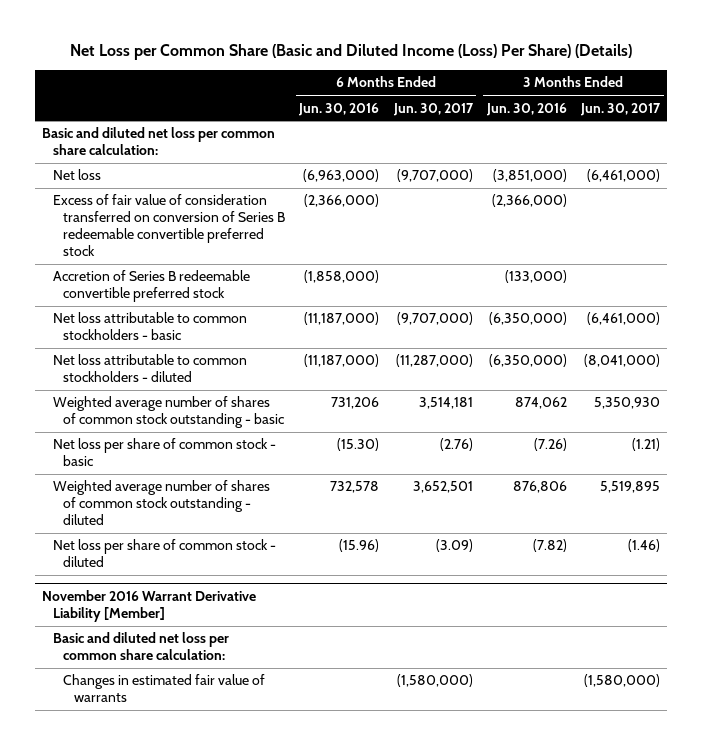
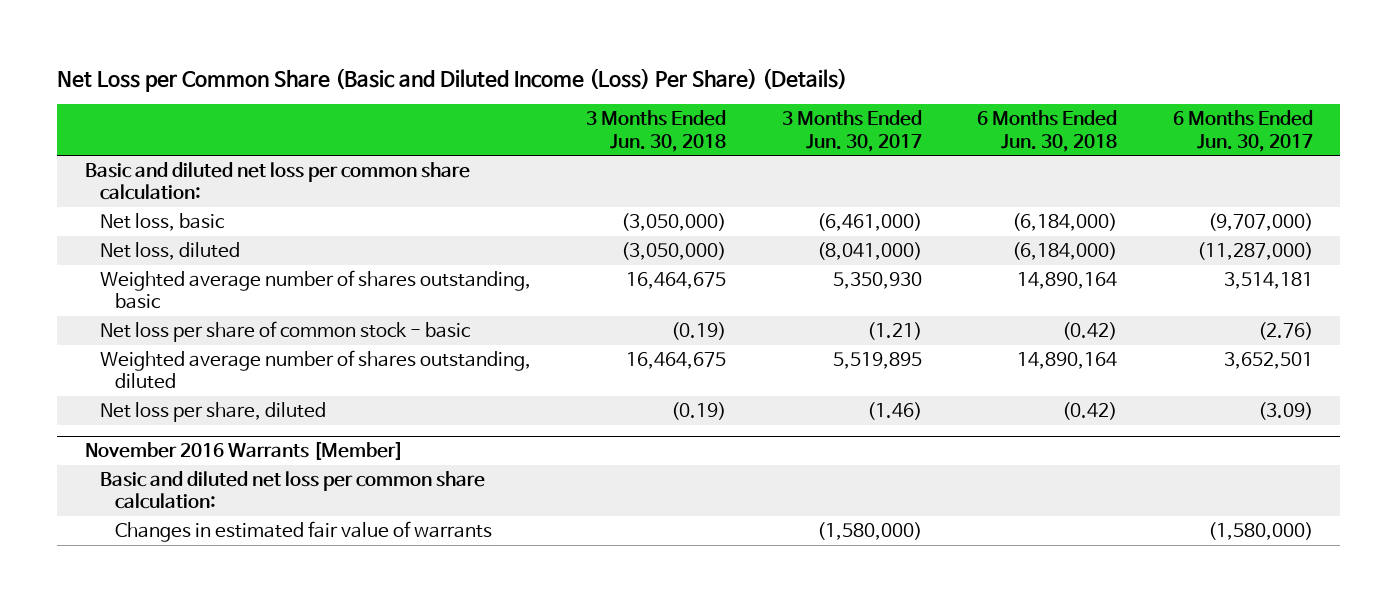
- | 6 Months Ended Jun. 30, 2016 | 6 Months Ended Jun. 30, 2017 | 3 Months Ended Jun. 30, 2016 | 3 Months Ended Jun. 30, 2017
+ | 3 Months Ended Jun. 30, 2018 | 3 Months Ended Jun. 30, 2017 | 6 Months Ended Jun. 30, 2018 | 6 Months Ended Jun. 30, 2017
- Net loss | (6,963,000) | (9,707,000) | (3,851,000) | (6,461,000)
- Excess of fair value of consideration transferred on conversion of Series B redeemable convertible preferred stock | (2,366,000) | | (2,366,000) |
- Accretion of Series B redeemable convertible preferred stock | (1,858,000) | | (133,000) |
- Net loss attributable to common stockholders - basic | (11,187,000) | (9,707,000) | (6,350,000) | (6,461,000)
- Net loss attributable to common stockholders - diluted | (11,187,000) | (11,287,000) | (6,350,000) | (8,041,000)
- Weighted average number of shares of common stock outstanding - basic | 731,206 | 3,514,181 | 874,062 | 5,350,930
+ Net loss, basic | (3,050,000) | (6,461,000) | (6,184,000) | (9,707,000)
+ Net loss, diluted | (3,050,000) | (8,041,000) | (6,184,000) | (11,287,000)
+ Weighted average number of shares outstanding, basic | 16,464,675 | 5,350,930 | 14,890,164 | 3,514,181
- Weighted average number of shares of common stock outstanding - diluted | 732,578 | 3,652,501 | 876,806 | 5,519,895
- Net loss per share of common stock - diluted | (15.96) | (3.09) | (7.82) | (1.46)
- November 2016 Warrant Derivative Liability [Member]
+ Weighted average number of shares outstanding, diluted | 16,464,675 | 5,519,895 | 14,890,164 | 3,652,501
+ Net loss per share, diluted | (0.19) | (1.46) | (0.42) | (3.09)
+ November 2016 Warrants [Member]

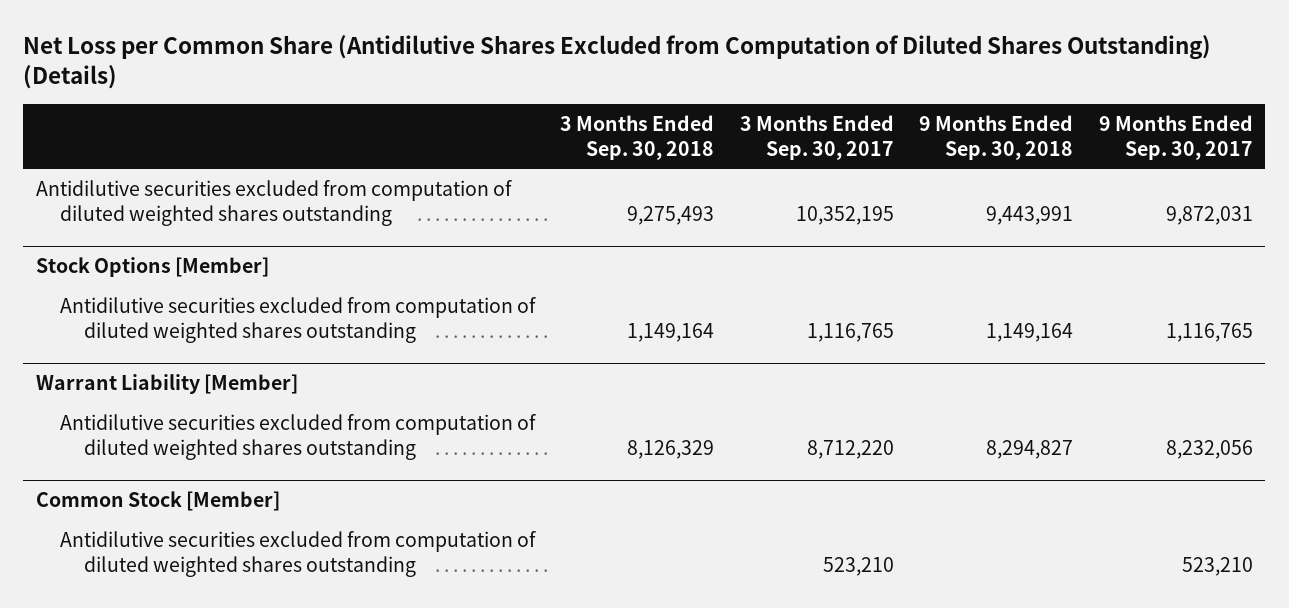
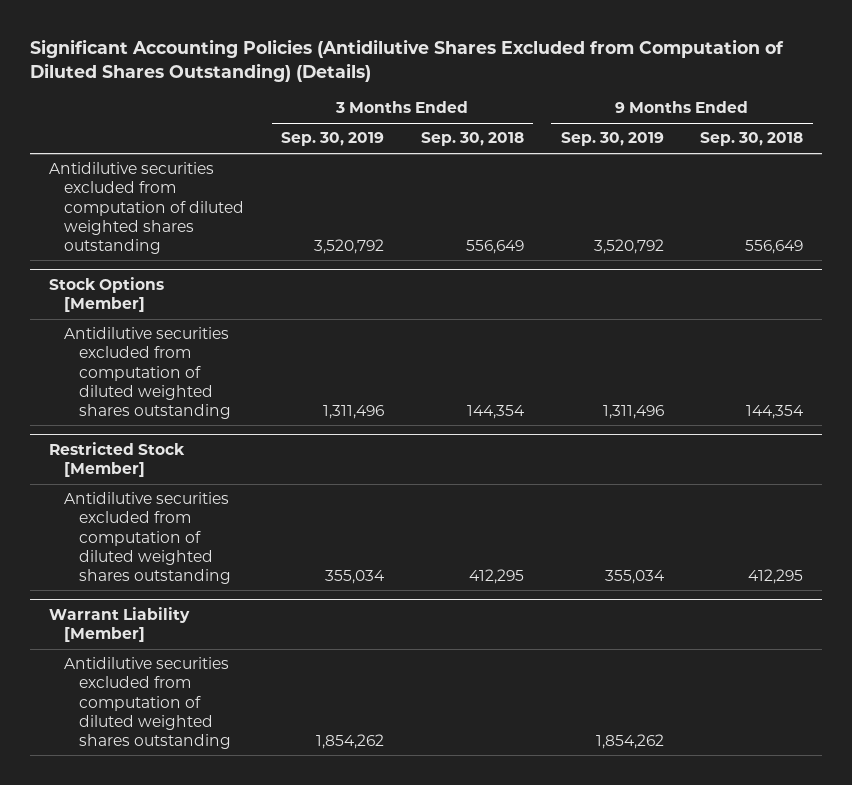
- Net Loss per Common Share (Antidilutive Shares Excluded from Computation of Diluted Shares Outstanding) (Details)
+ Significant Accounting Policies (Antidilutive Shares Excluded from Computation of Diluted Shares Outstanding) (Details)
- | 3 Months Ended Sep. 30, 2018 | 3 Months Ended Sep. 30, 2017 | 9 Months Ended Sep. 30, 2018 | 9 Months Ended Sep. 30, 2017
+ | 3 Months Ended Sep. 30, 2019 | 3 Months Ended Sep. 30, 2018 | 9 Months Ended Sep. 30, 2019 | 9 Months Ended Sep. 30, 2018
- Antidilutive securities excluded from computation of diluted weighted shares outstanding | 9,275,493 | 10,352,195 | 9,443,991 | 9,872,031
+ Antidilutive securities excluded from computation of diluted weighted shares outstanding | 3,520,792 | 556,649 | 3,520,792 | 556,649
@ Stock Options [Member]
- Antidilutive securities excluded from computation of diluted weighted shares outstanding | 1,149,164 | 1,116,765 | 1,149,164 | 1,116,765
+ Antidilutive securities excluded from computation of diluted weighted shares outstanding | 1,311,496 | 144,354 | 1,311,496 | 144,354
+ Restricted Stock [Member]
+ Antidilutive securities excluded from computation of diluted weighted shares outstanding | 355,034 | 412,295 | 355,034 | 412,295
@ Warrant Liability [Member]
- Antidilutive securities excluded from computation of diluted weighted shares outstanding | 8,126,329 | 8,712,220 | 8,294,827 | 8,232,056
- Common Stock [Member]

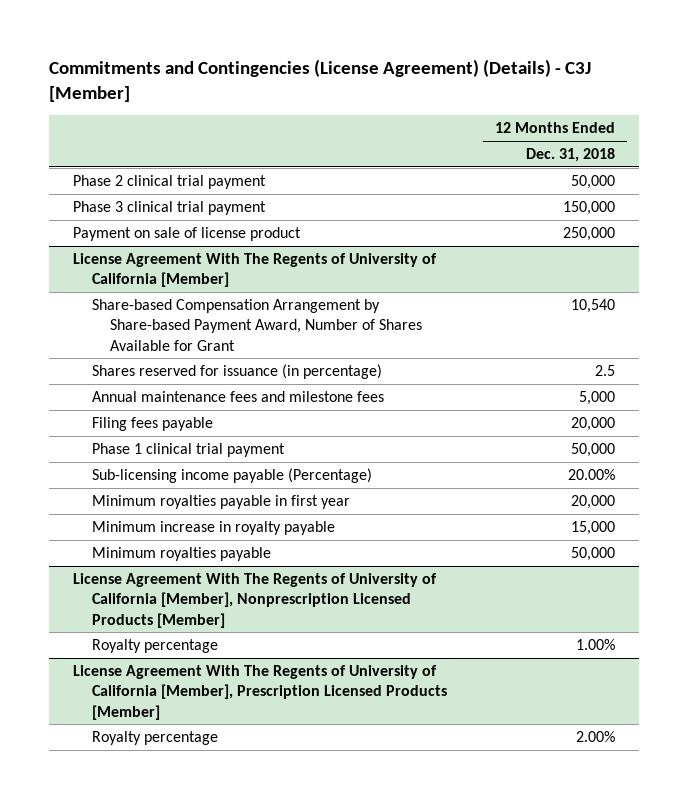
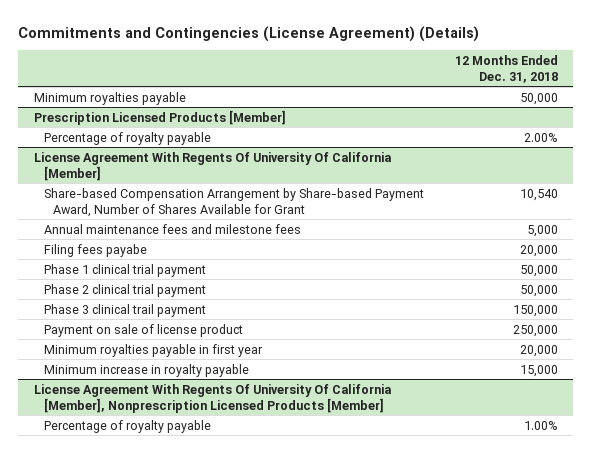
- Commitments and Contingencies (License Agreement) (Details) - C3J [Member]
+ Commitments and Contingencies (License Agreement) (Details)
- Phase 2 clinical trial payment | 50,000
- Phase 3 clinical trial payment | 150,000
- Payment on sale of license product | 250,000
- License Agreement With The Regents of University of California [Member]
+ Minimum royalties payable | 50,000
+ Prescription Licensed Products [Member]
+ Percentage of royalty payable | 2.00%
+ License Agreement With Regents Of University Of California [Member]
- Shares reserved for issuance (in percentage) | 2.5
- Filing fees payable | 20,000
+ Filing fees payabe | 20,000
- Sub-licensing income payable (Percentage) | 20.00%
+ Phase 2 clinical trial payment | 50,000
+ Phase 3 clinical trail payment | 150,000
+ Payment on sale of license product | 250,000
- Minimum royalties payable | 50,000
- License Agreement With The Regents of University of California [Member], Nonprescription Licensed Products [Member]
- Royalty percentage | 1.00%
- License Agreement With The Regents of University of California [Member], Prescription Licensed Products [Member]
- Royalty percentage | 2.00%
+ License Agreement With Regents Of University Of California [Member], Nonprescription Licensed Products [Member]
+ Percentage of royalty payable | 1.00%

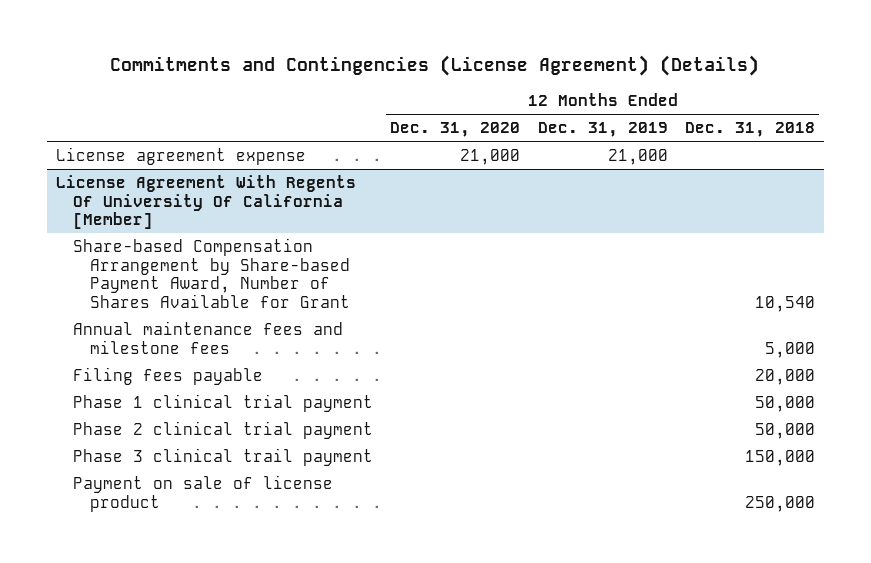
- | 12 Months Ended Dec. 31, 2018
+ | 12 Months Ended Dec. 31, 2020 | 12 Months Ended Dec. 31, 2019 | 12 Months Ended Dec. 31, 2018
- Minimum royalties payable | 50,000
- Prescription Licensed Products [Member]
- Percentage of royalty payable | 2.00%
+ License agreement expense | 21,000 | 21,000 |
@ License Agreement With Regents Of University Of California [Member]
- Filing fees payabe | 20,000
+ Filing fees payable | | | 20,000
- Minimum royalties payable in first year | 20,000
- Minimum increase in royalty payable | 15,000
- License Agreement With Regents Of University Of California [Member], Nonprescription Licensed Products [Member]
- Percentage of royalty payable | 1.00%

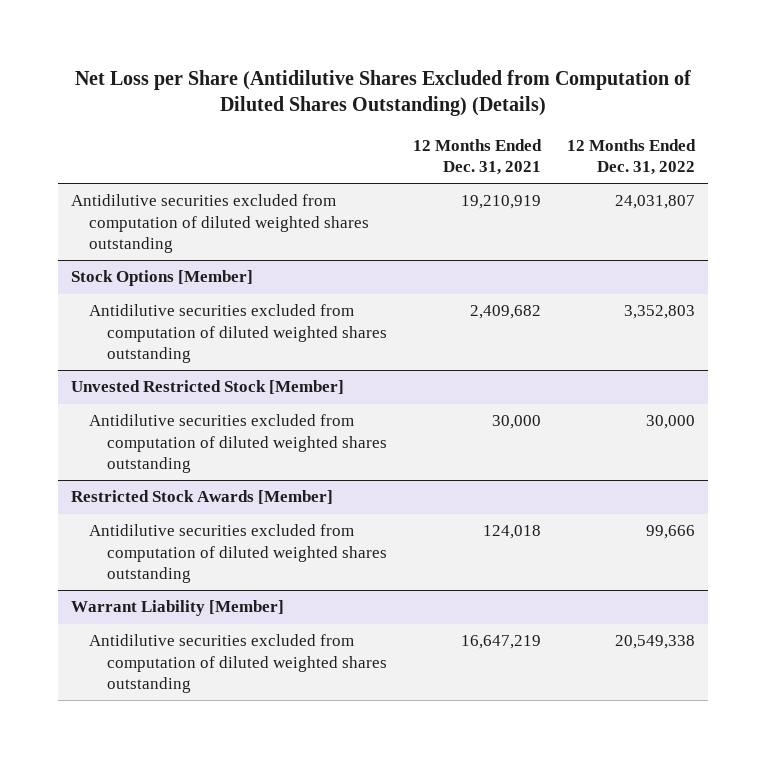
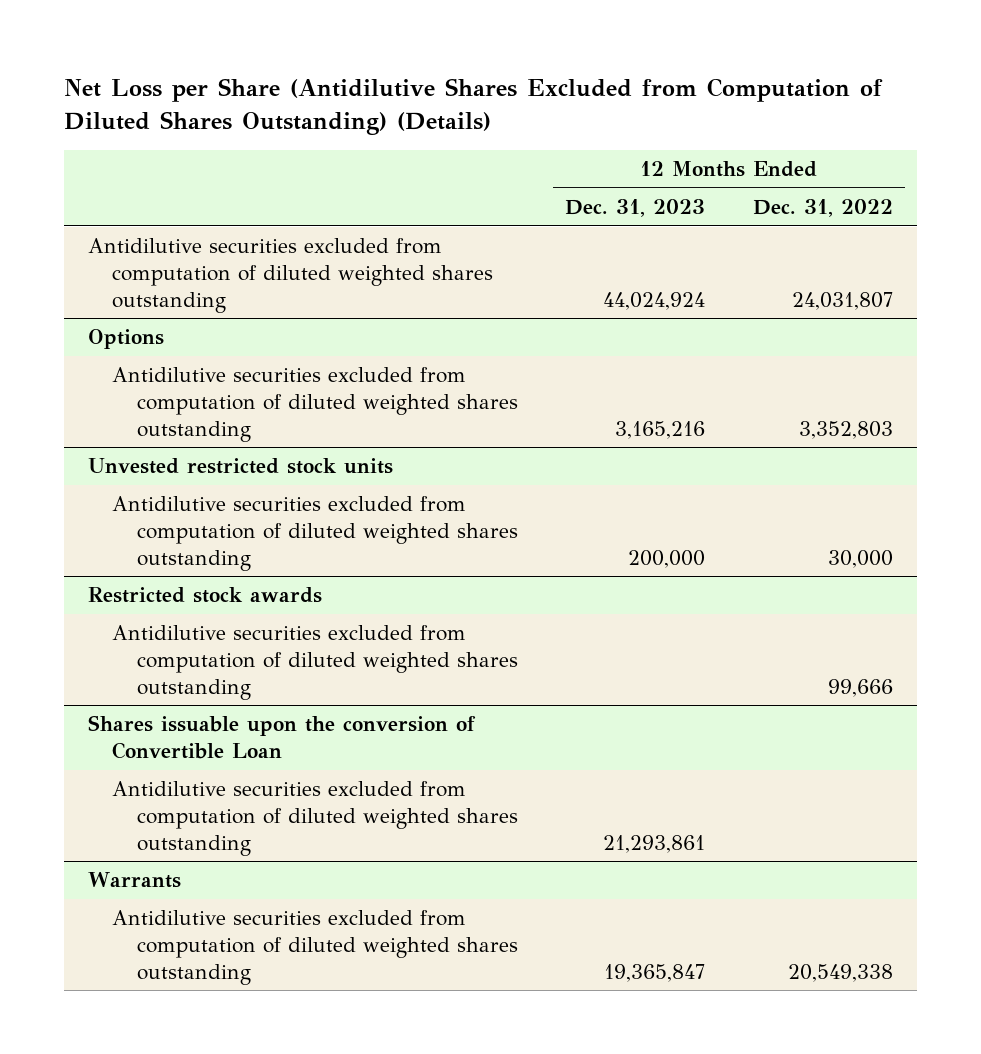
- | 12 Months Ended Dec. 31, 2021 | 12 Months Ended Dec. 31, 2022
+ | 12 Months Ended Dec. 31, 2023 | 12 Months Ended Dec. 31, 2022
- Stock Options [Member]
+ Options
- Unvested Restricted Stock [Member]
+ Unvested restricted stock units
- Restricted Stock Awards [Member]
+ Restricted stock awards
- Warrant Liability [Member]
+ Shares issuable upon the conversion of Convertible Loan
+ Antidilutive securities excluded from computation of diluted weighted shares outstanding | 21,293,861 |
+ Warrants

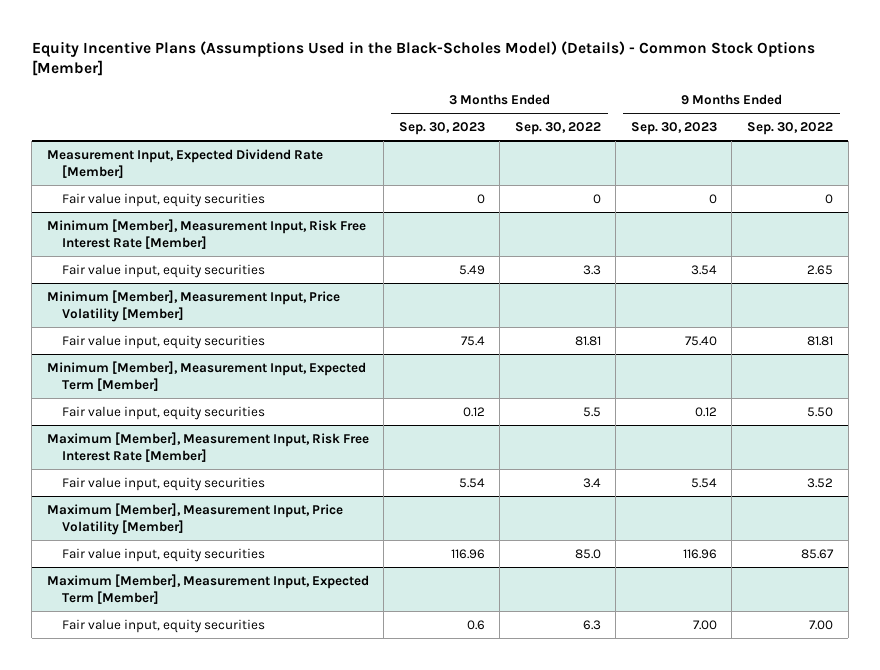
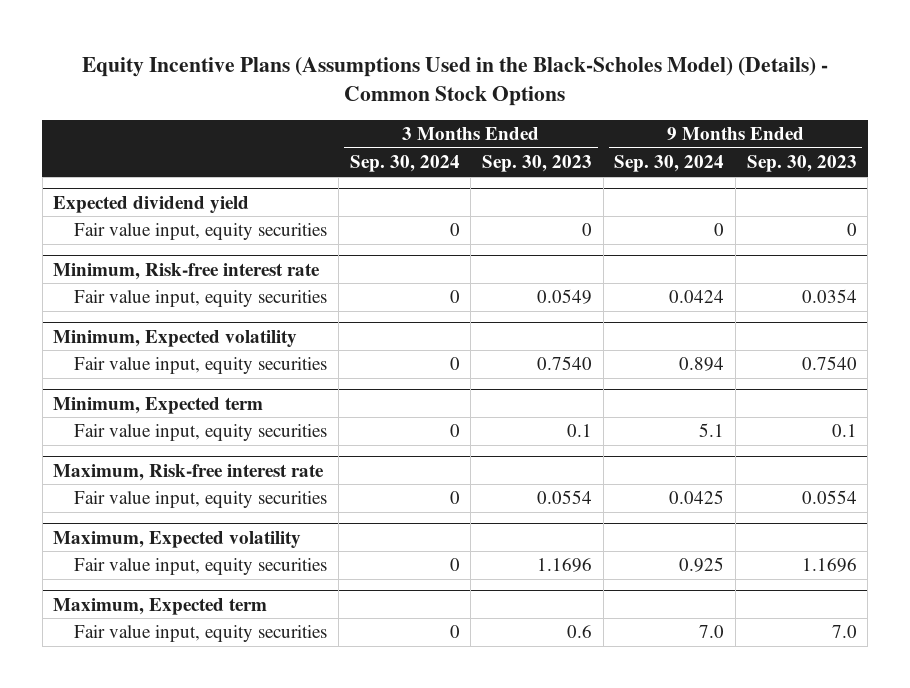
- Equity Incentive Plans (Assumptions Used in the Black-Scholes Model) (Details) - Common Stock Options [Member]
+ Equity Incentive Plans (Assumptions Used in the Black-Scholes Model) (Details) - Common Stock Options
- | 3 Months Ended Sep. 30, 2023 | 3 Months Ended Sep. 30, 2022 | 9 Months Ended Sep. 30, 2023 | 9 Months Ended Sep. 30, 2022
+ | 3 Months Ended Sep. 30, 2024 | 3 Months Ended Sep. 30, 2023 | 9 Months Ended Sep. 30, 2024 | 9 Months Ended Sep. 30, 2023
- Measurement Input, Expected Dividend Rate [Member]
+ Expected dividend yield
- Minimum [Member], Measurement Input, Risk Free Interest Rate [Member]
- Fair value input, equity securities | 5.49 | 3.3 | 3.54 | 2.65
- Minimum [Member], Measurement Input, Price Volatility [Member]
- Fair value input, equity securities | 75.4 | 81.81 | 75.40 | 81.81
- Minimum [Member], Measurement Input, Expected Term [Member]
- Fair value input, equity securities | 0.12 | 5.5 | 0.12 | 5.50
- Maximum [Member], Measurement Input, Risk Free Interest Rate [Member]
- Fair value input, equity securities | 5.54 | 3.4 | 5.54 | 3.52
- Maximum [Member], Measurement Input, Price Volatility [Member]
- Fair value input, equity securities | 116.96 | 85.0 | 116.96 | 85.67
- Maximum [Member], Measurement Input, Expected Term [Member]
- Fair value input, equity securities | 0.6 | 6.3 | 7.00 | 7.00
+ Minimum, Risk-free interest rate
+ Fair value input, equity securities | 0 | 0.0549 | 0.0424 | 0.0354
+ Minimum, Expected volatility
+ Fair value input, equity securities | 0 | 0.7540 | 0.894 | 0.7540
+ Minimum, Expected term
+ Fair value input, equity securities | 0 | 0.1 | 5.1 | 0.1
+ Maximum, Risk-free interest rate
+ Fair value input, equity securities | 0 | 0.0554 | 0.0425 | 0.0554
+ Maximum, Expected volatility
+ Fair value input, equity securities | 0 | 1.1696 | 0.925 | 1.1696
+ Maximum, Expected term
+ Fair value input, equity securities | 0 | 0.6 | 7.0 | 7.0

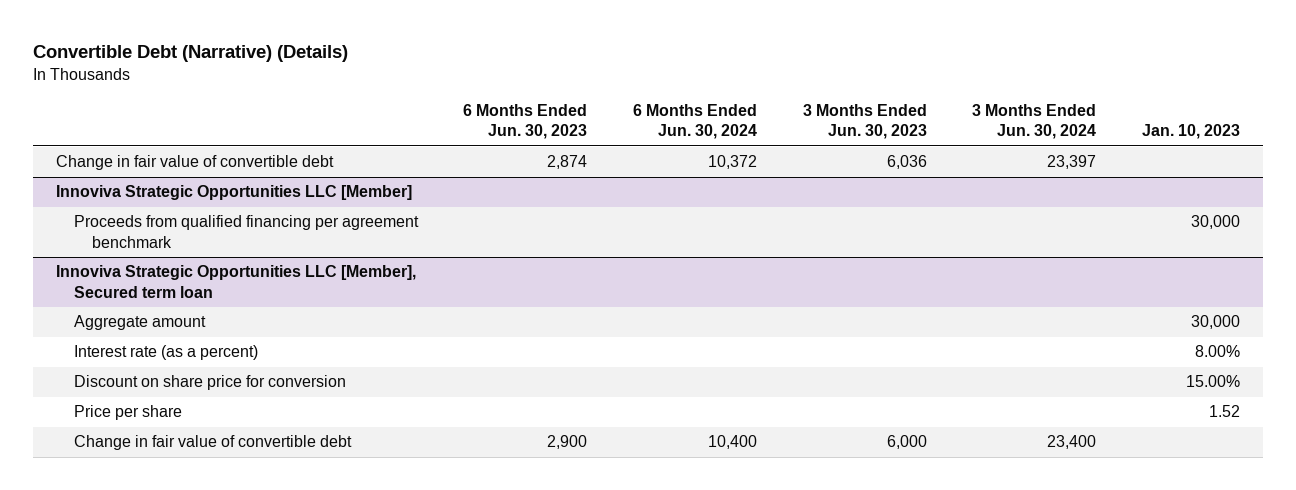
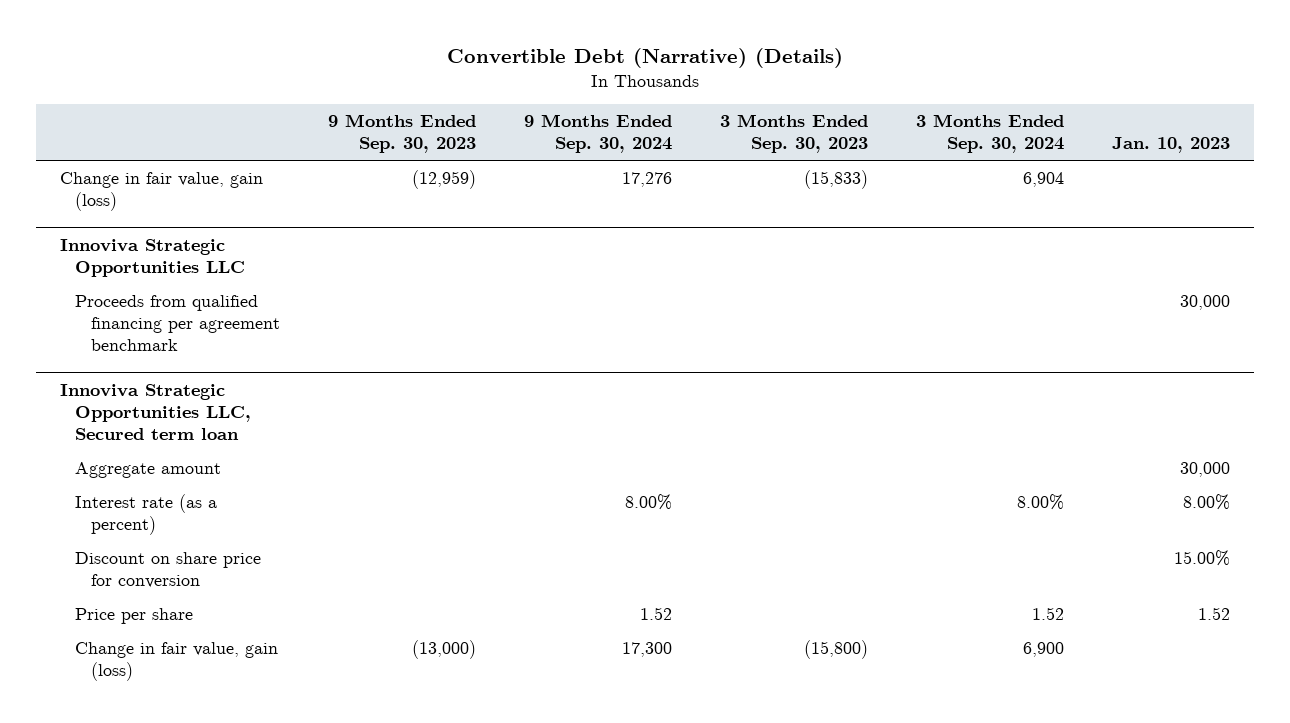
- | 6 Months Ended Jun. 30, 2023 | 6 Months Ended Jun. 30, 2024 | 3 Months Ended Jun. 30, 2023 | 3 Months Ended Jun. 30, 2024 | Jan. 10, 2023
+ | 9 Months Ended Sep. 30, 2023 | 9 Months Ended Sep. 30, 2024 | 3 Months Ended Sep. 30, 2023 | 3 Months Ended Sep. 30, 2024 | Jan. 10, 2023
- Change in fair value of convertible debt | 2,874 | 10,372 | 6,036 | 23,397 |
- Innoviva Strategic Opportunities LLC [Member]
+ Change in fair value, gain (loss) | (12,959) | 17,276 | (15,833) | 6,904 |
+ Innoviva Strategic Opportunities LLC
- Innoviva Strategic Opportunities LLC [Member], Secured term loan
+ Innoviva Strategic Opportunities LLC, Secured term loan
- Change in fair value of convertible debt | 2,900 | 10,400 | 6,000 | 23,400 |
+ Change in fair value, gain (loss) | (13,000) | 17,300 | (15,800) | 6,900 |

